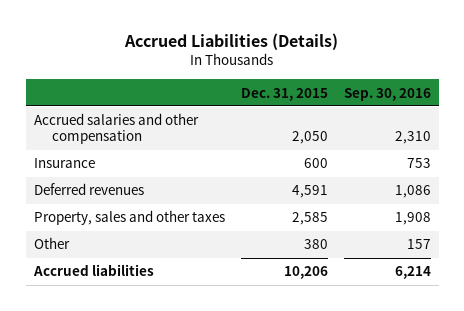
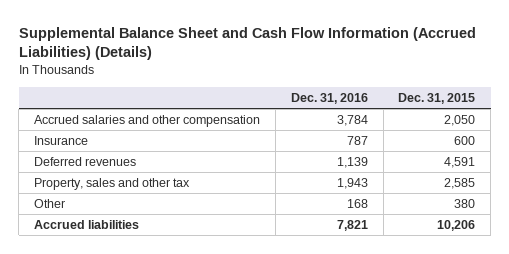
- Accrued Liabilities (Details)
+ Supplemental Balance Sheet and Cash Flow Information (Accrued Liabilities) (Details)
- | Dec. 31, 2015 | Sep. 30, 2016
+ | Dec. 31, 2016 | Dec. 31, 2015
- Property, sales and other taxes | 2,585 | 1,908
+ Property, sales and other tax | 1,943 | 2,585

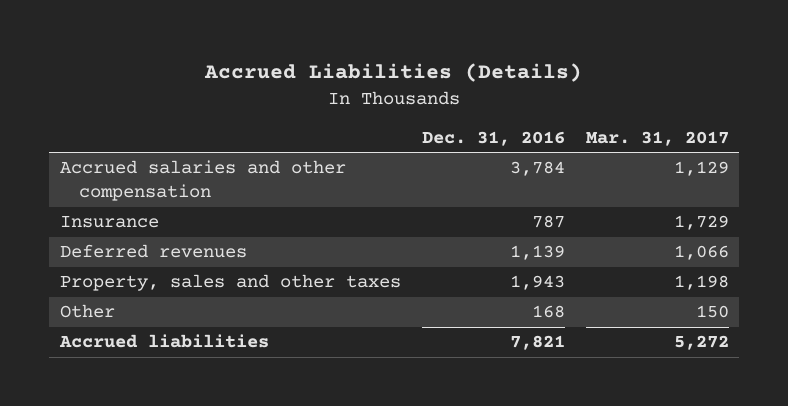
- Supplemental Balance Sheet and Cash Flow Information (Accrued Liabilities) (Details)
+ Accrued Liabilities (Details)
- | Dec. 31, 2016 | Dec. 31, 2015
+ | Dec. 31, 2016 | Mar. 31, 2017
- Property, sales and other tax | 1,943 | 2,585
+ Property, sales and other taxes | 1,943 | 1,198

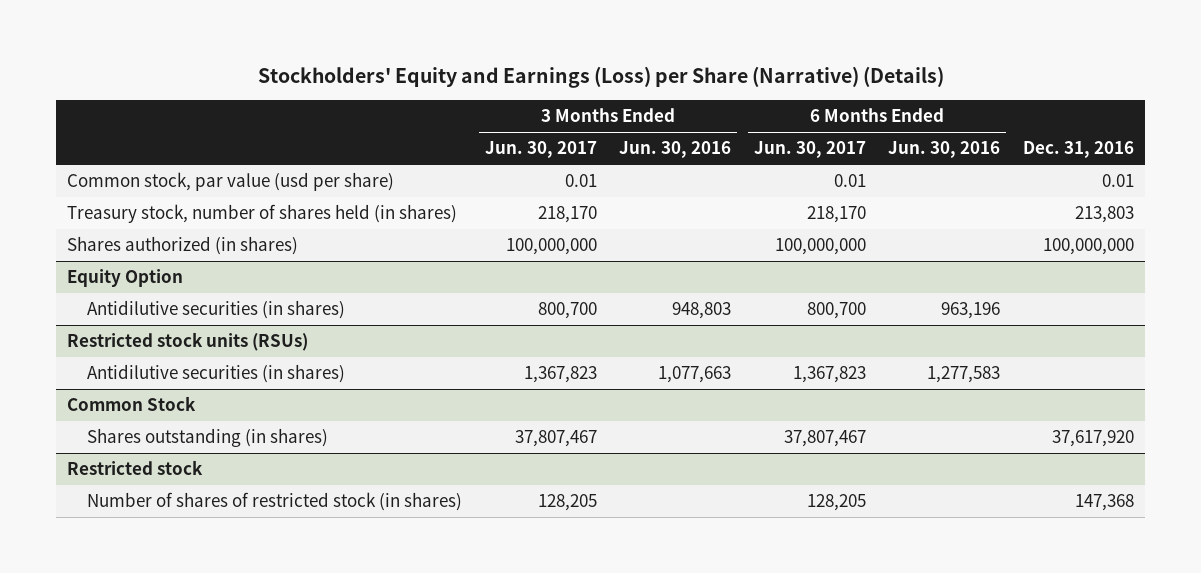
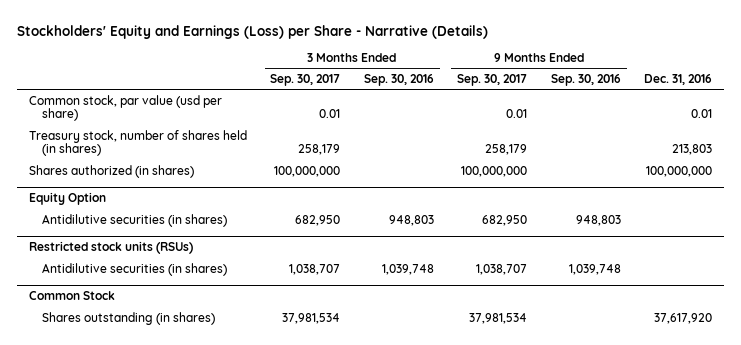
- Stockholders' Equity and Earnings (Loss) per Share (Narrative) (Details)
+ Stockholders' Equity and Earnings (Loss) per Share - Narrative (Details)
- | 3 Months Ended Jun. 30, 2017 | 3 Months Ended Jun. 30, 2016 | 6 Months Ended Jun. 30, 2017 | 6 Months Ended Jun. 30, 2016 | Dec. 31, 2016
+ | 3 Months Ended Sep. 30, 2017 | 3 Months Ended Sep. 30, 2016 | 9 Months Ended Sep. 30, 2017 | 9 Months Ended Sep. 30, 2016 | Dec. 31, 2016
- Restricted stock
- Number of shares of restricted stock (in shares) | 128,205 | | 128,205 | | 147,368

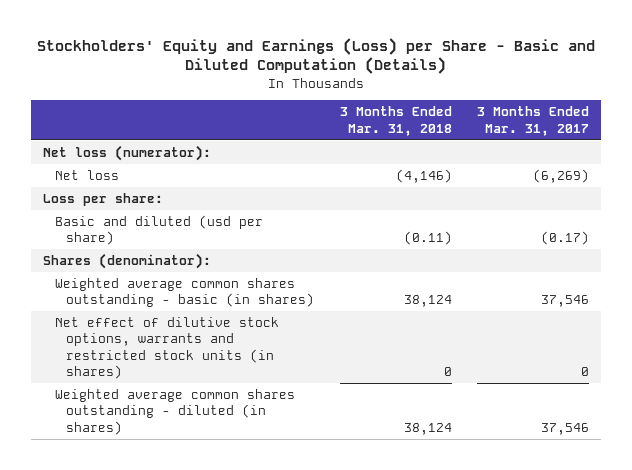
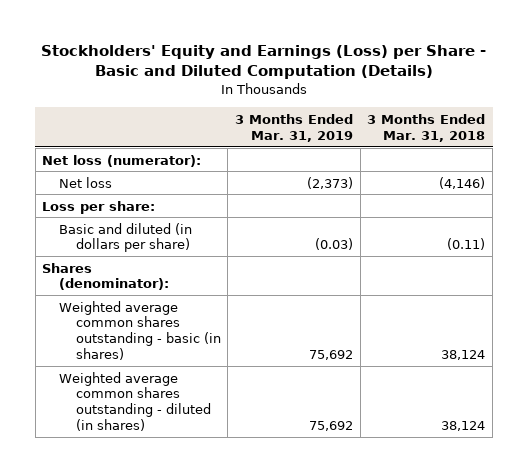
- | 3 Months Ended Mar. 31, 2018 | 3 Months Ended Mar. 31, 2017
+ | 3 Months Ended Mar. 31, 2019 | 3 Months Ended Mar. 31, 2018
- Basic and diluted (usd per share) | (0.11) | (0.17)
+ Basic and diluted (in dollars per share) | (0.03) | (0.11)
- Net effect of dilutive stock options, warrants and restricted stock units (in shares) | 0 | 0

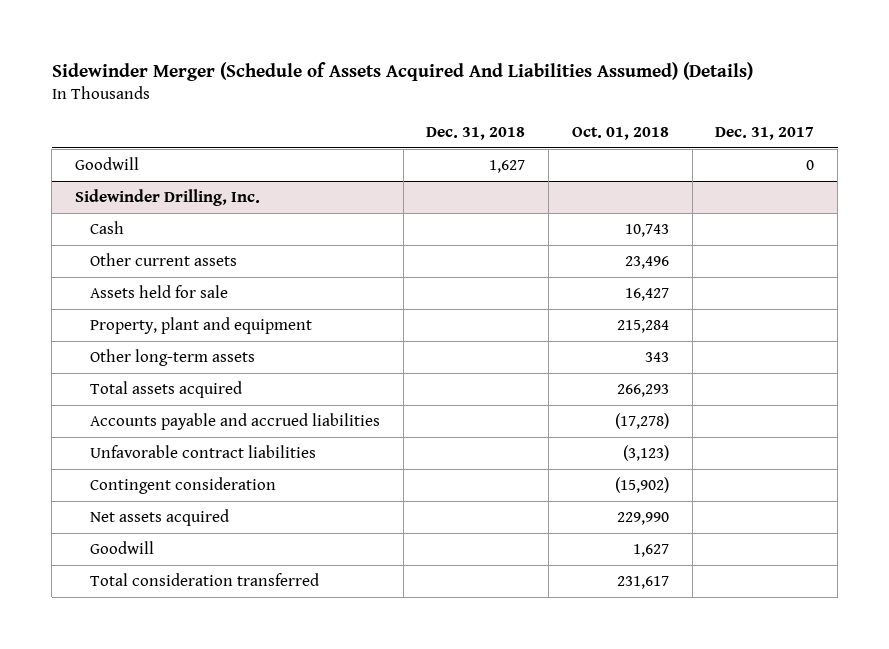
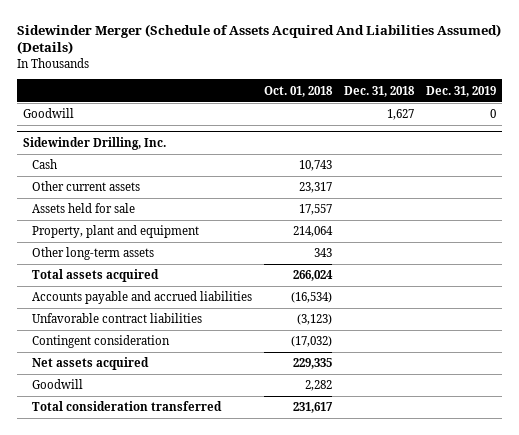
- | Dec. 31, 2018 | Oct. 01, 2018 | Dec. 31, 2017
+ | Oct. 01, 2018 | Dec. 31, 2018 | Dec. 31, 2019
@ Sidewinder Drilling, Inc.
- Other current assets | | 23,496 |
- Assets held for sale | | 16,427 |
- Property, plant and equipment | | 215,284 |
+ Other current assets | 23,317 | |
+ Assets held for sale | 17,557 | |
+ Property, plant and equipment | 214,064 | |
- Total assets acquired | | 266,293 |
- Accounts payable and accrued liabilities | | (17,278) |
+ Total assets acquired | 266,024 | |
+ Accounts payable and accrued liabilities | (16,534) | |
- Contingent consideration | | (15,902) |
- Net assets acquired | | 229,990 |
- Goodwill | | 1,627 |
+ Contingent consideration | (17,032) | |
+ Net assets acquired | 229,335 | |
+ Goodwill | 2,282 | |

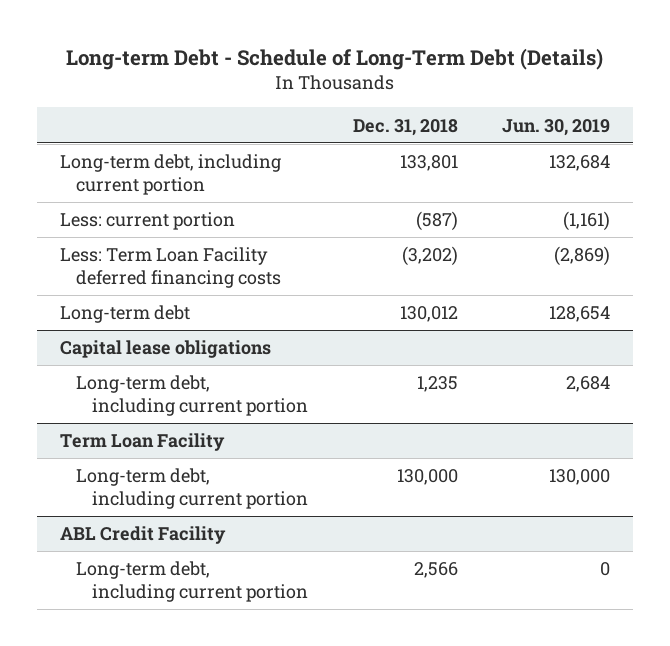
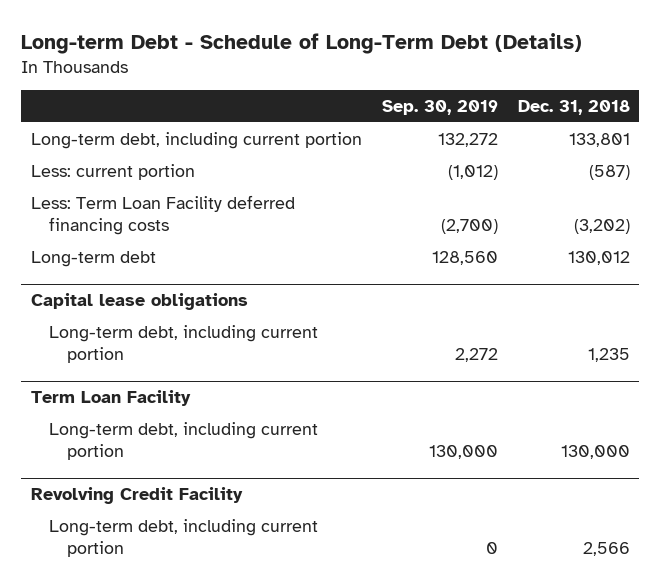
- | Dec. 31, 2018 | Jun. 30, 2019
+ | Sep. 30, 2019 | Dec. 31, 2018
- ABL Credit Facility
+ Revolving Credit Facility

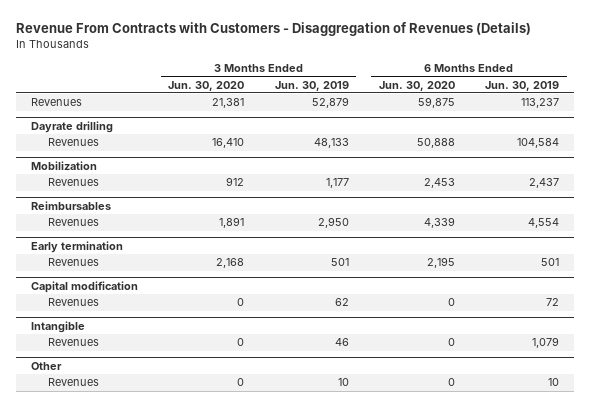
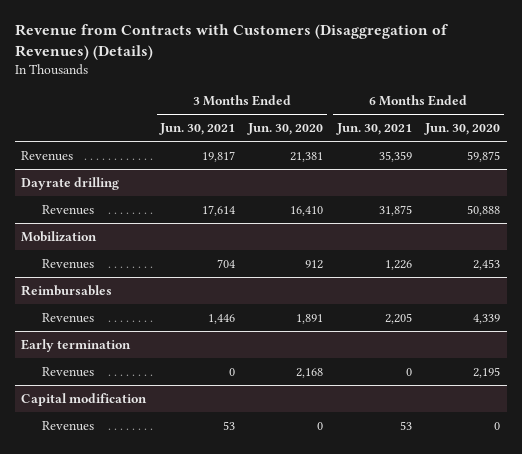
- Revenue From Contracts with Customers - Disaggregation of Revenues (Details)
+ Revenue from Contracts with Customers (Disaggregation of Revenues) (Details)
- | 3 Months Ended Jun. 30, 2020 | 3 Months Ended Jun. 30, 2019 | 6 Months Ended Jun. 30, 2020 | 6 Months Ended Jun. 30, 2019
+ | 3 Months Ended Jun. 30, 2021 | 3 Months Ended Jun. 30, 2020 | 6 Months Ended Jun. 30, 2021 | 6 Months Ended Jun. 30, 2020
- Intangible
- Revenues | 0 | 46 | 0 | 1,079
- Other
- Revenues | 0 | 10 | 0 | 10

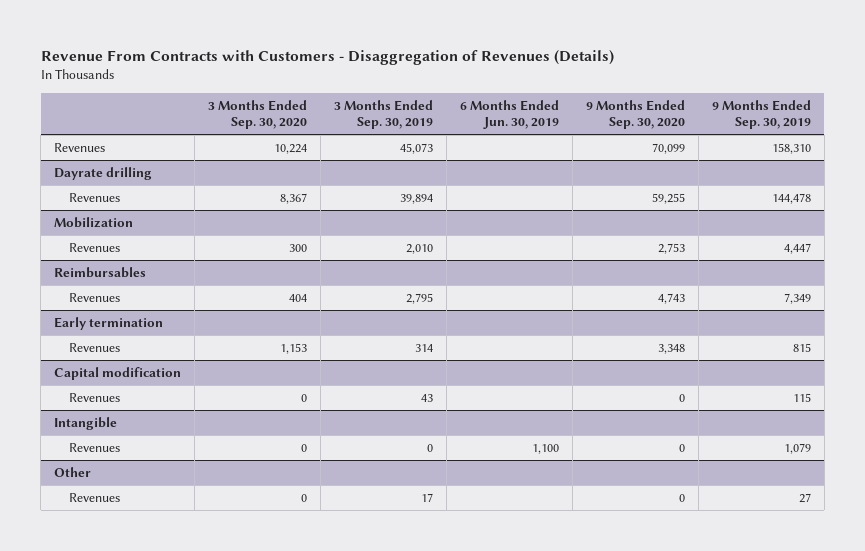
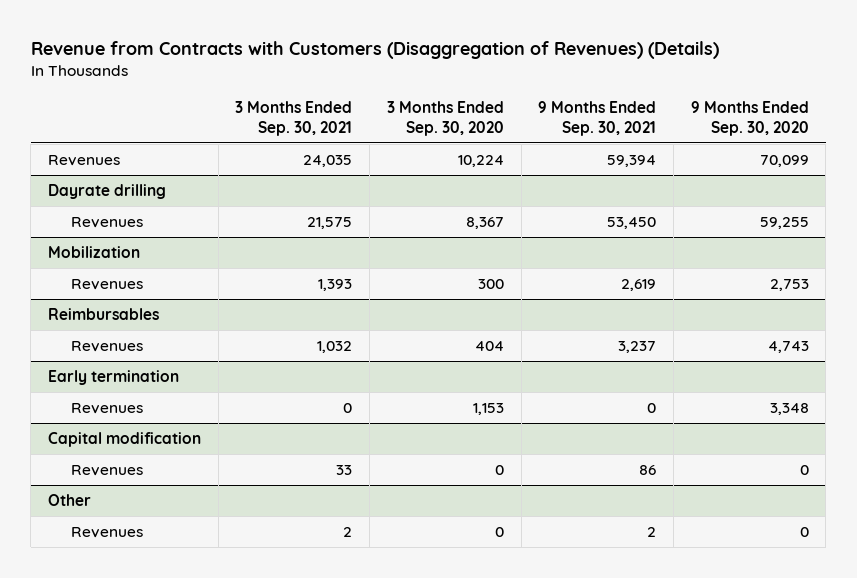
- Revenue From Contracts with Customers - Disaggregation of Revenues (Details)
+ Revenue from Contracts with Customers (Disaggregation of Revenues) (Details)
- | 3 Months Ended Sep. 30, 2020 | 3 Months Ended Sep. 30, 2019 | 6 Months Ended Jun. 30, 2019 | 9 Months Ended Sep. 30, 2020 | 9 Months Ended Sep. 30, 2019
+ | 3 Months Ended Sep. 30, 2021 | 3 Months Ended Sep. 30, 2020 | 9 Months Ended Sep. 30, 2021 | 9 Months Ended Sep. 30, 2020
- Intangible
- Revenues | 0 | 0 | 1,100 | 0 | 1,079

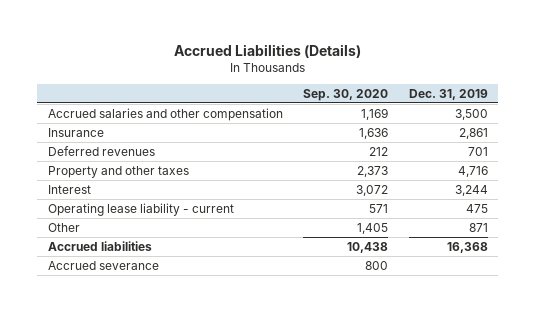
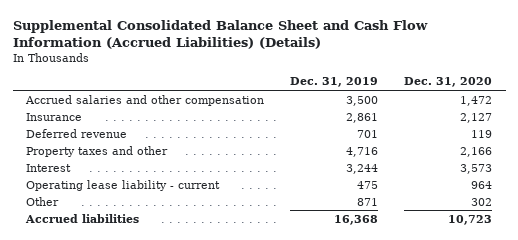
- Accrued Liabilities (Details)
+ Supplemental Consolidated Balance Sheet and Cash Flow Information (Accrued Liabilities) (Details)
- | Sep. 30, 2020 | Dec. 31, 2019
+ | Dec. 31, 2019 | Dec. 31, 2020
- Deferred revenues | 212 | 701
- Property and other taxes | 2,373 | 4,716
+ Deferred revenue | 701 | 119
+ Property taxes and other | 4,716 | 2,166
- Accrued severance | 800 |

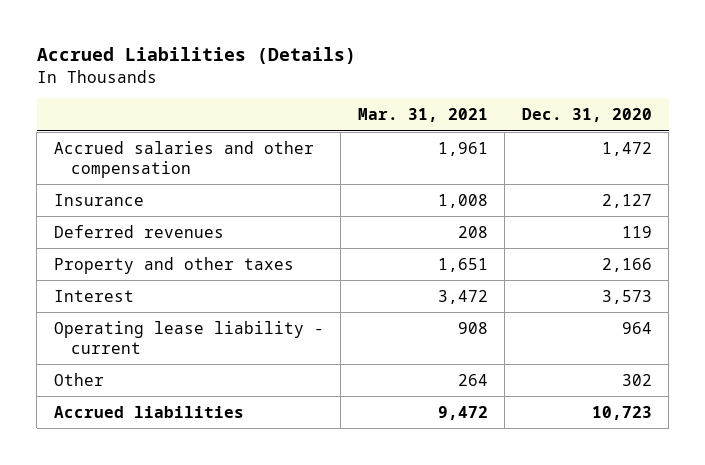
- Supplemental Consolidated Balance Sheet and Cash Flow Information (Accrued Liabilities) (Details)
+ Accrued Liabilities (Details)
- | Dec. 31, 2019 | Dec. 31, 2020
+ | Mar. 31, 2021 | Dec. 31, 2020
- Deferred revenue | 701 | 119
- Property taxes and other | 4,716 | 2,166
+ Deferred revenues | 208 | 119
+ Property and other taxes | 1,651 | 2,166

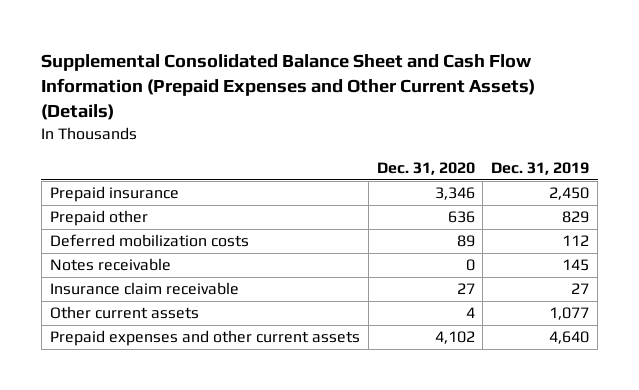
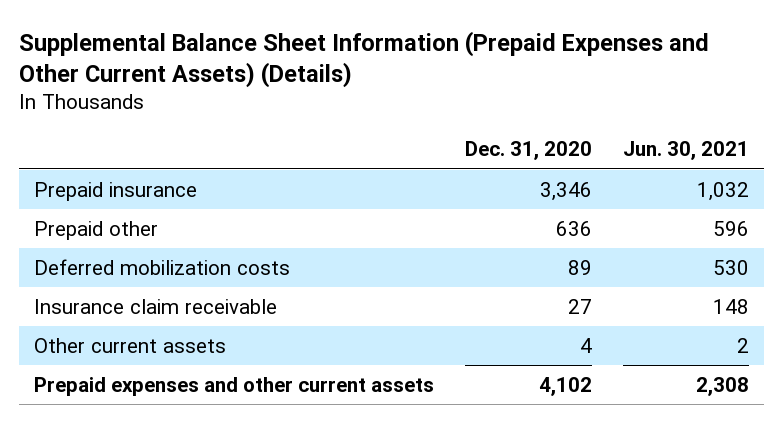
- Supplemental Consolidated Balance Sheet and Cash Flow Information (Prepaid Expenses and Other Current Assets) (Details)
+ Supplemental Balance Sheet Information (Prepaid Expenses and Other Current Assets) (Details)
- | Dec. 31, 2020 | Dec. 31, 2019
+ | Dec. 31, 2020 | Jun. 30, 2021
- Notes receivable | 0 | 145

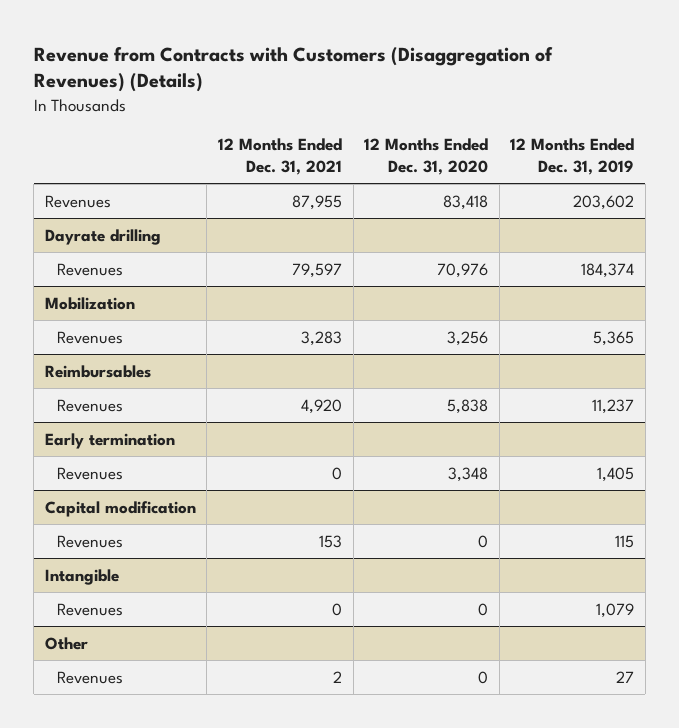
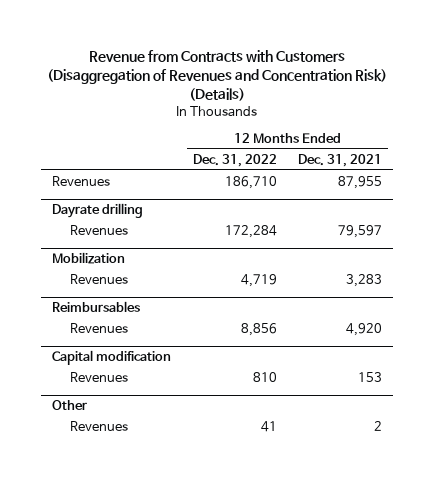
- Revenue from Contracts with Customers (Disaggregation of Revenues) (Details)
+ Revenue from Contracts with Customers (Disaggregation of Revenues and Concentration Risk) (Details)
- | 12 Months Ended Dec. 31, 2021 | 12 Months Ended Dec. 31, 2020 | 12 Months Ended Dec. 31, 2019
+ | 12 Months Ended Dec. 31, 2022 | 12 Months Ended Dec. 31, 2021
- Early termination
- Revenues | 0 | 3,348 | 1,405
- Intangible
- Revenues | 0 | 0 | 1,079

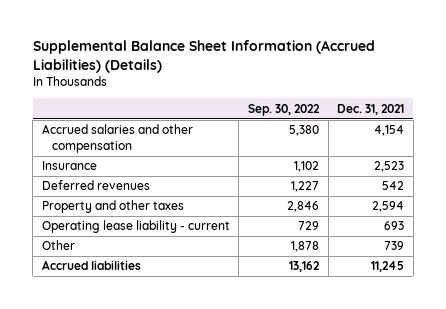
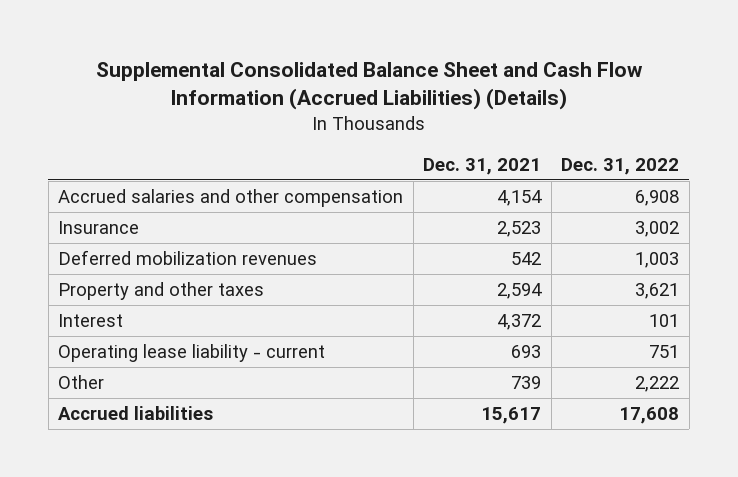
- Supplemental Balance Sheet Information (Accrued Liabilities) (Details)
+ Supplemental Consolidated Balance Sheet and Cash Flow Information (Accrued Liabilities) (Details)
- | Sep. 30, 2022 | Dec. 31, 2021
+ | Dec. 31, 2021 | Dec. 31, 2022
- Deferred revenues | 1,227 | 542
+ Deferred mobilization revenues | 542 | 1,003
+ Interest | 4,372 | 101
- Accrued liabilities | 13,162 | 11,245
+ Accrued liabilities | 15,617 | 17,608

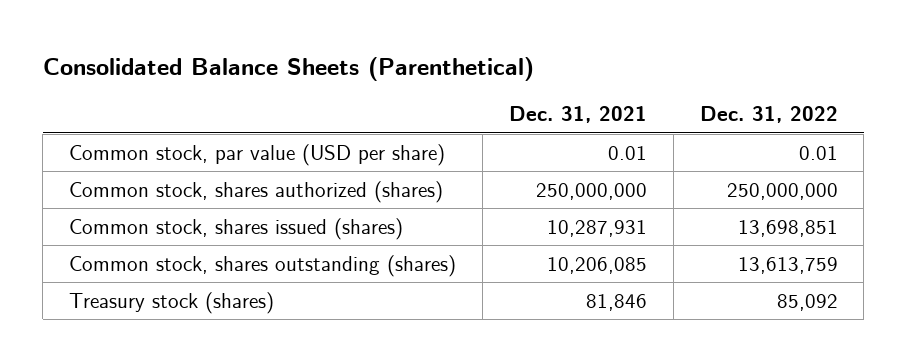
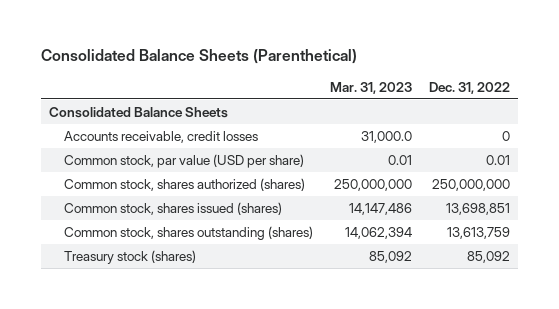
- | Dec. 31, 2021 | Dec. 31, 2022
+ | Mar. 31, 2023 | Dec. 31, 2022
+ Consolidated Balance Sheets
+ Accounts receivable, credit losses | 31,000.0 | 0

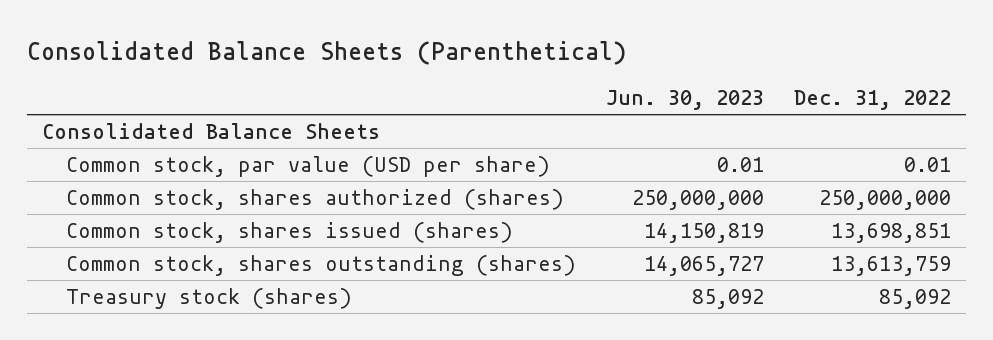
- | Mar. 31, 2023 | Dec. 31, 2022
+ | Jun. 30, 2023 | Dec. 31, 2022
- Accounts receivable, credit losses | 31,000.0 | 0

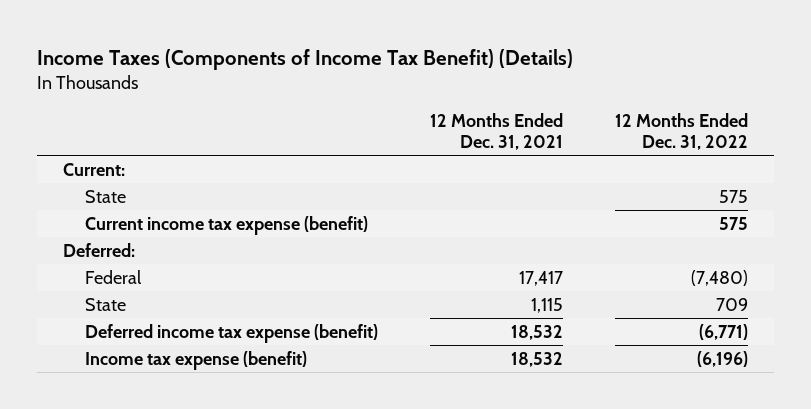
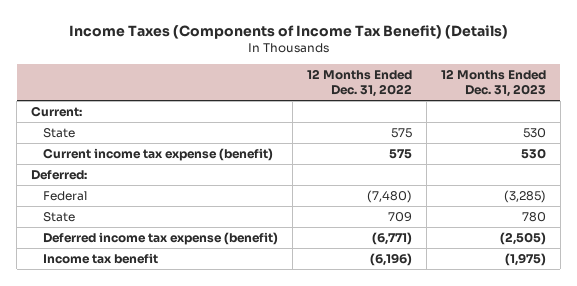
- | 12 Months Ended Dec. 31, 2021 | 12 Months Ended Dec. 31, 2022
+ | 12 Months Ended Dec. 31, 2022 | 12 Months Ended Dec. 31, 2023
- Income tax expense (benefit) | 18,532 | (6,196)
+ Income tax benefit | (6,196) | (1,975)

